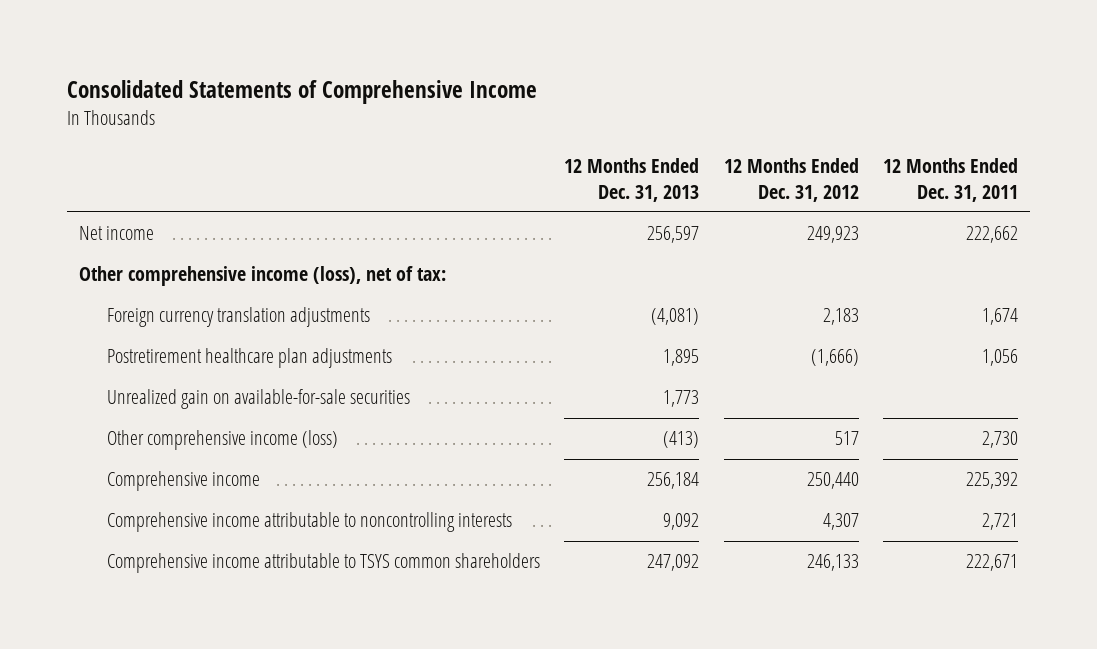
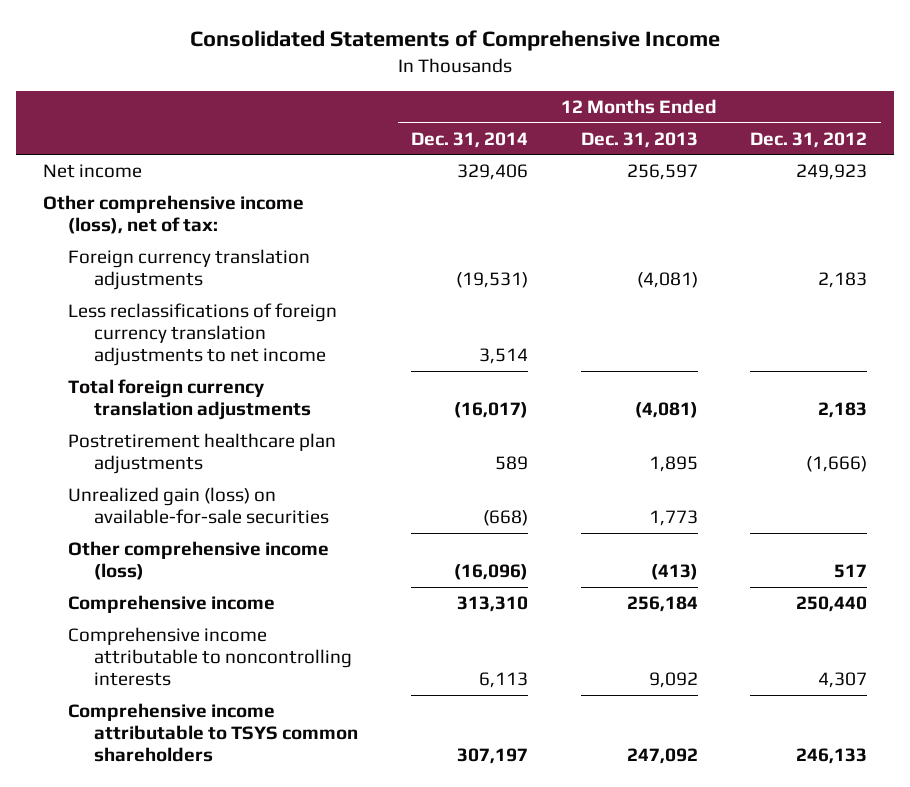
- | 12 Months Ended Dec. 31, 2013 | 12 Months Ended Dec. 31, 2012 | 12 Months Ended Dec. 31, 2011
+ | 12 Months Ended Dec. 31, 2014 | 12 Months Ended Dec. 31, 2013 | 12 Months Ended Dec. 31, 2012
+ Less reclassifications of foreign currency translation adjustments to net income | 3,514 | |
+ Total foreign currency translation adjustments | (16,017) | (4,081) | 2,183
- Unrealized gain on available-for-sale securities | 1,773 | |
+ Unrealized gain (loss) on available-for-sale securities | (668) | 1,773 |

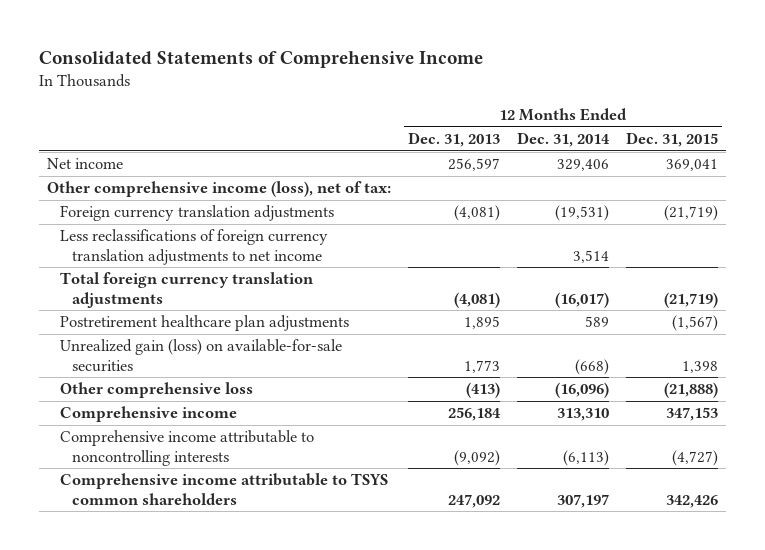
- | 12 Months Ended Dec. 31, 2014 | 12 Months Ended Dec. 31, 2013 | 12 Months Ended Dec. 31, 2012
+ | 12 Months Ended Dec. 31, 2013 | 12 Months Ended Dec. 31, 2014 | 12 Months Ended Dec. 31, 2015
- Other comprehensive income (loss) | (16,096) | (413) | 517
+ Other comprehensive loss | (413) | (16,096) | (21,888)
- Comprehensive income attributable to noncontrolling interests | 6,113 | 9,092 | 4,307
+ Comprehensive income attributable to noncontrolling interests | (9,092) | (6,113) | (4,727)

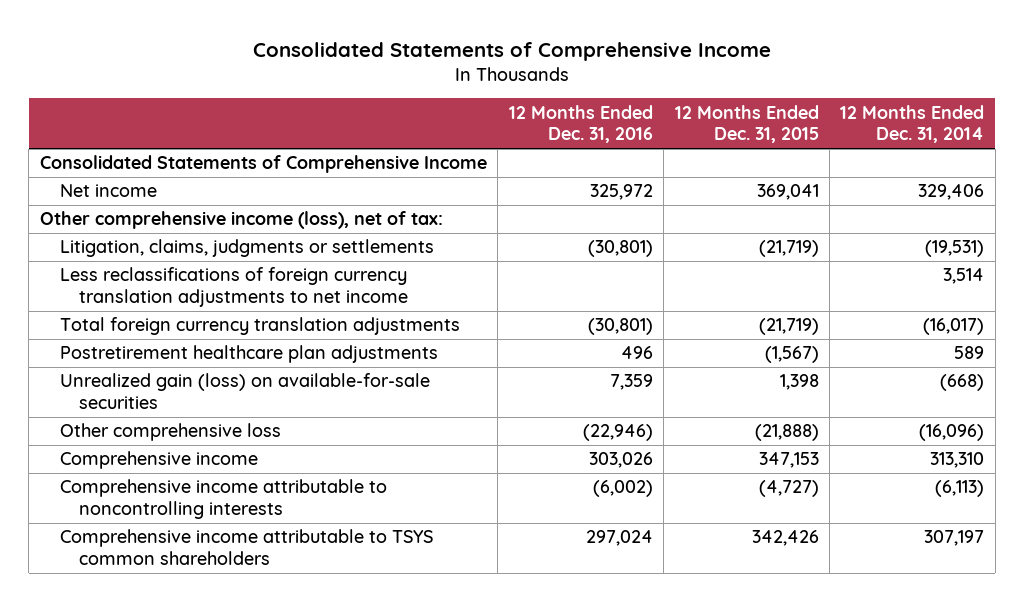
- | 12 Months Ended Dec. 31, 2013 | 12 Months Ended Dec. 31, 2014 | 12 Months Ended Dec. 31, 2015
+ | 12 Months Ended Dec. 31, 2016 | 12 Months Ended Dec. 31, 2015 | 12 Months Ended Dec. 31, 2014
+ Consolidated Statements of Comprehensive Income
- Foreign currency translation adjustments | (4,081) | (19,531) | (21,719)
+ Litigation, claims, judgments or settlements | (30,801) | (21,719) | (19,531)

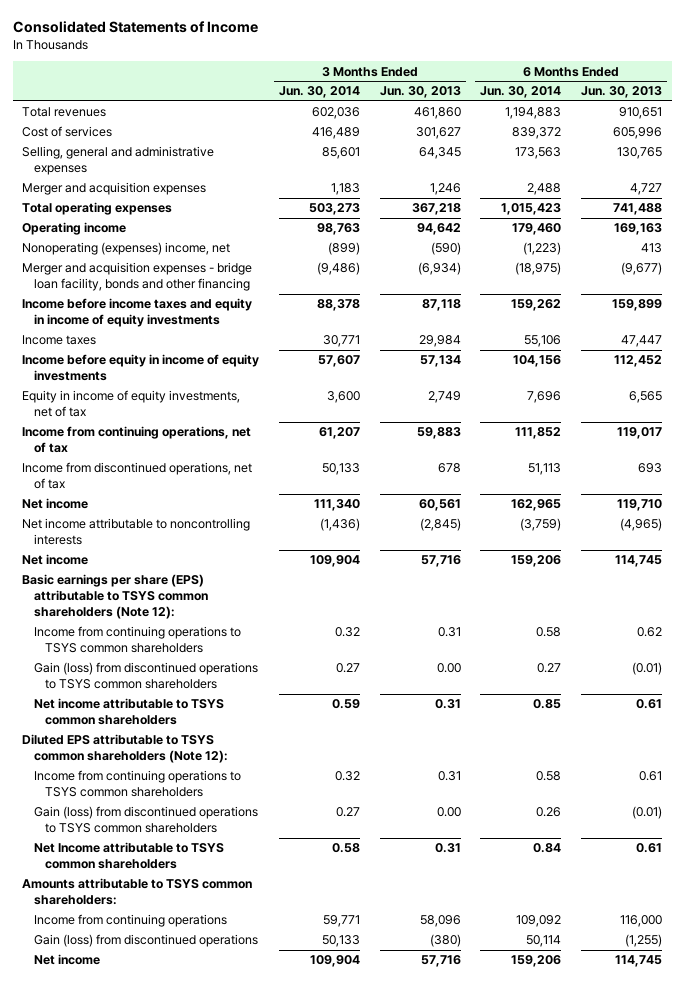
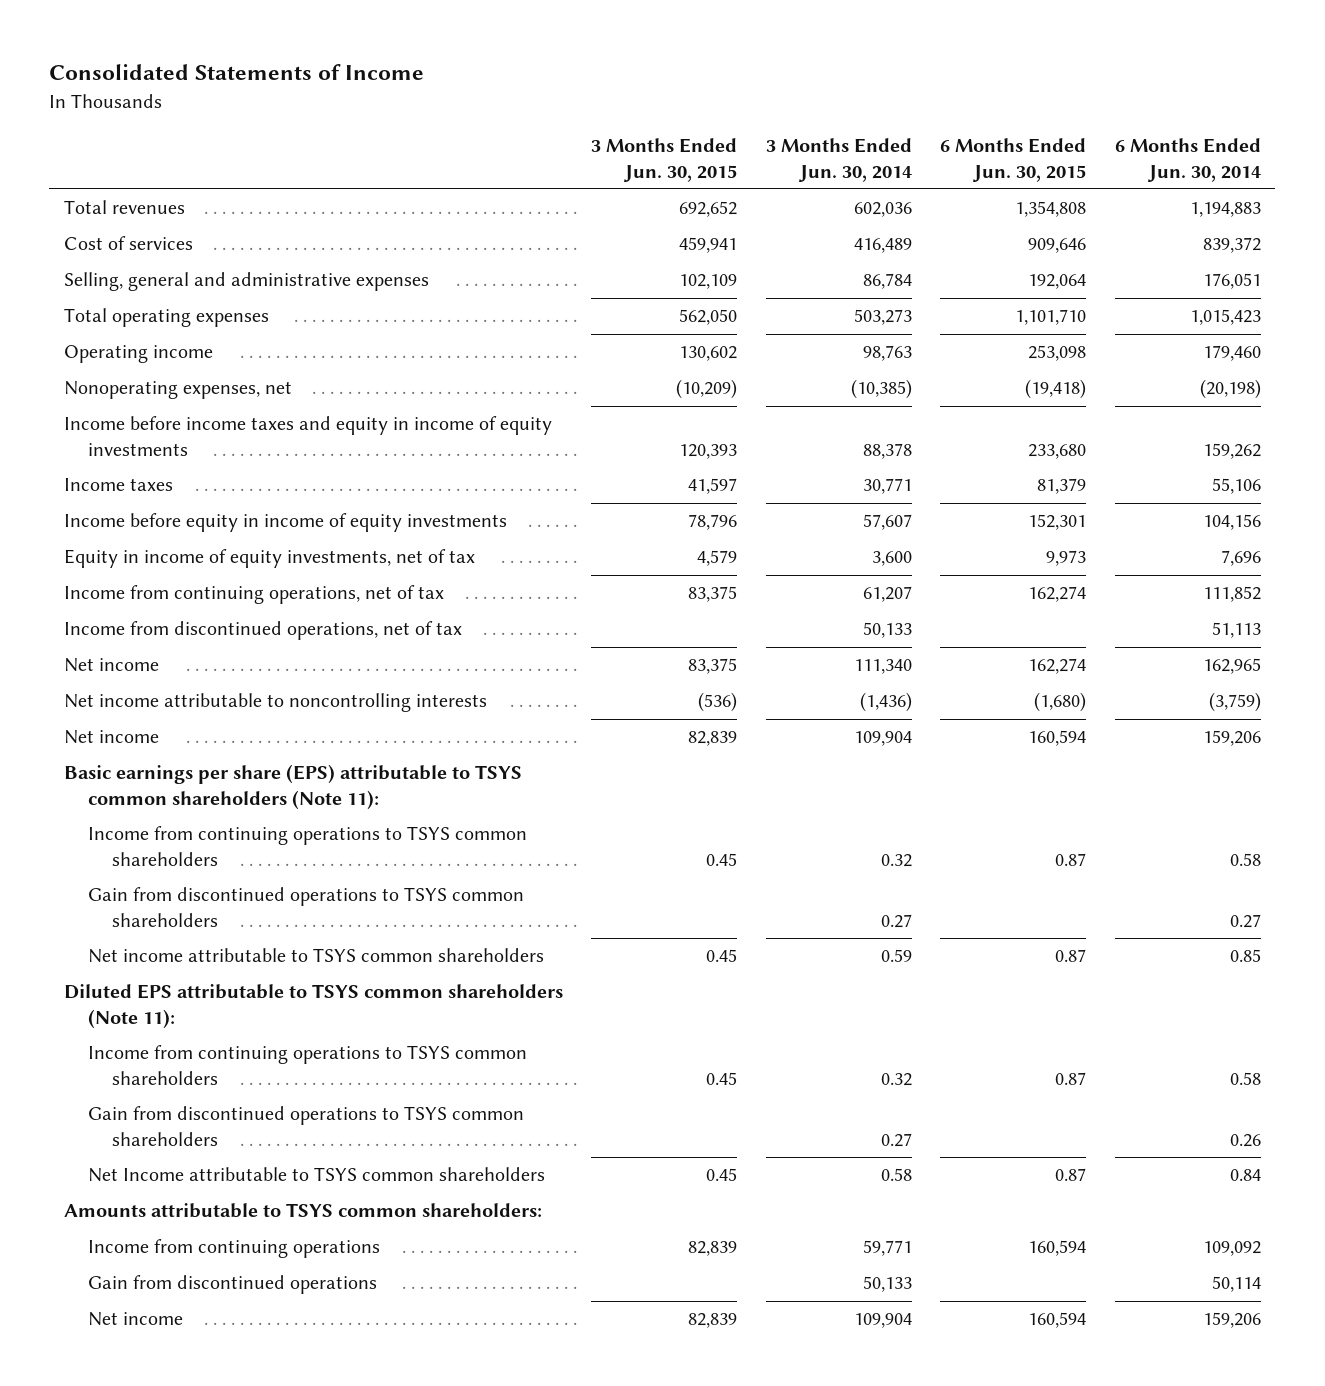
- | 3 Months Ended Jun. 30, 2014 | 3 Months Ended Jun. 30, 2013 | 6 Months Ended Jun. 30, 2014 | 6 Months Ended Jun. 30, 2013
+ | 3 Months Ended Jun. 30, 2015 | 3 Months Ended Jun. 30, 2014 | 6 Months Ended Jun. 30, 2015 | 6 Months Ended Jun. 30, 2014
- Selling, general and administrative expenses | 85,601 | 64,345 | 173,563 | 130,765
- Merger and acquisition expenses | 1,183 | 1,246 | 2,488 | 4,727
+ Selling, general and administrative expenses | 102,109 | 86,784 | 192,064 | 176,051
- Nonoperating (expenses) income, net | (899) | (590) | (1,223) | 413
- Merger and acquisition expenses - bridge loan facility, bonds and other financing | (9,486) | (6,934) | (18,975) | (9,677)
+ Nonoperating expenses, net | (10,209) | (10,385) | (19,418) | (20,198)
- Basic earnings per share (EPS) attributable to TSYS common shareholders (Note 12):
+ Basic earnings per share (EPS) attributable to TSYS common shareholders (Note 11):
- Gain (loss) from discontinued operations to TSYS common shareholders | 0.27 | 0.00 | 0.27 | (0.01)
+ Gain from discontinued operations to TSYS common shareholders | | 0.27 | | 0.27
- Diluted EPS attributable to TSYS common shareholders (Note 12):
+ Diluted EPS attributable to TSYS common shareholders (Note 11):
- Gain (loss) from discontinued operations to TSYS common shareholders | 0.27 | 0.00 | 0.26 | (0.01)
+ Gain from discontinued operations to TSYS common shareholders | | 0.27 | | 0.26
- Gain (loss) from discontinued operations | 50,133 | (380) | 50,114 | (1,255)
+ Gain from discontinued operations | | 50,133 | | 50,114

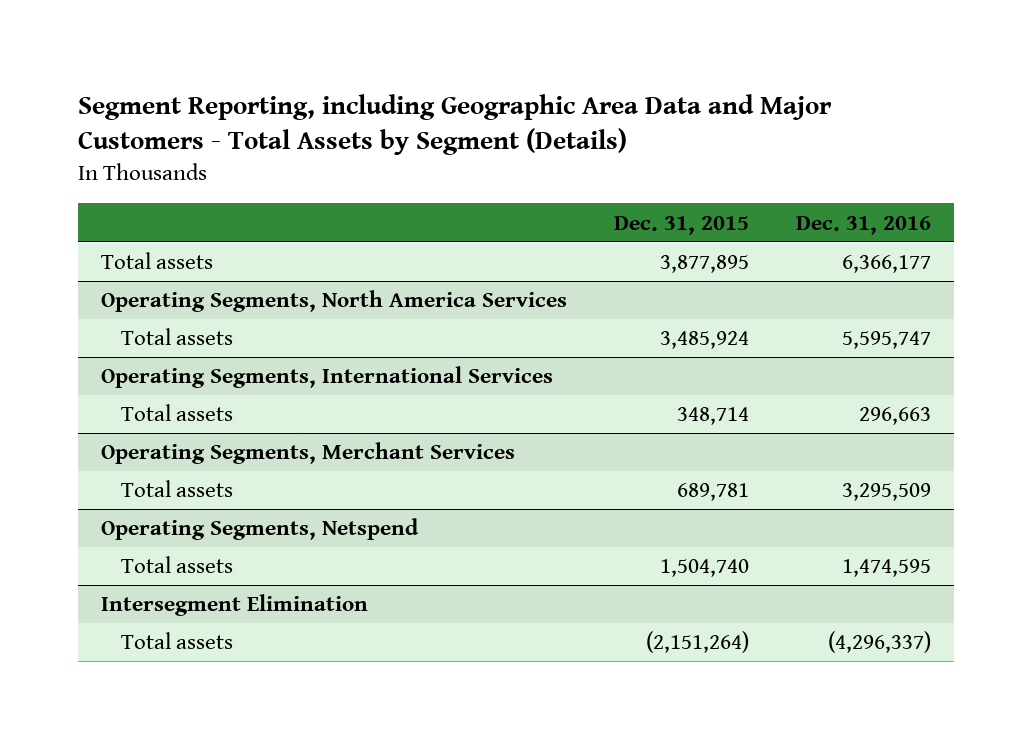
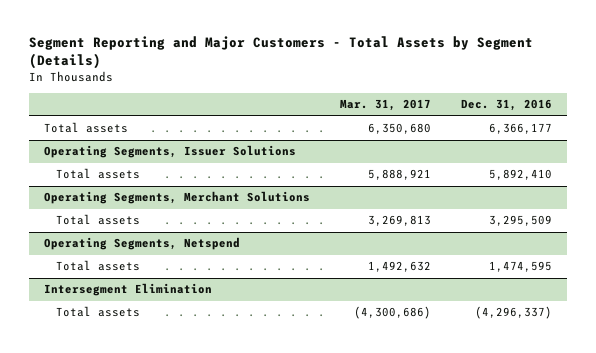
- Segment Reporting, including Geographic Area Data and Major Customers - Total Assets by Segment (Details)
+ Segment Reporting and Major Customers - Total Assets by Segment (Details)
- | Dec. 31, 2015 | Dec. 31, 2016
+ | Mar. 31, 2017 | Dec. 31, 2016
- Operating Segments, North America Services
- Total assets | 3,485,924 | 5,595,747
- Operating Segments, International Services
- Total assets | 348,714 | 296,663
- Operating Segments, Merchant Services
+ Operating Segments, Issuer Solutions
+ Total assets | 5,888,921 | 5,892,410
+ Operating Segments, Merchant Solutions

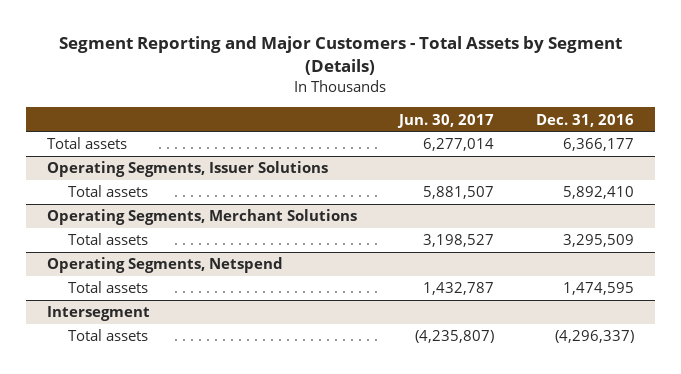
- | Mar. 31, 2017 | Dec. 31, 2016
+ | Jun. 30, 2017 | Dec. 31, 2016
- Intersegment Elimination
+ Intersegment

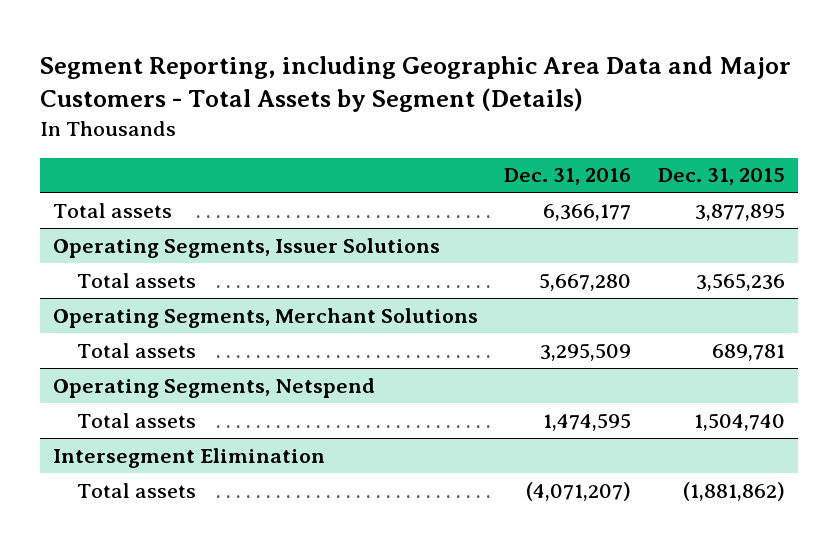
- Segment Reporting and Major Customers - Total Assets by Segment (Details)
+ Segment Reporting, including Geographic Area Data and Major Customers - Total Assets by Segment (Details)
- | Jun. 30, 2017 | Dec. 31, 2016
+ | Dec. 31, 2016 | Dec. 31, 2015
@ Operating Segments, Issuer Solutions
- Total assets | 5,881,507 | 5,892,410
+ Total assets | 5,667,280 | 3,565,236
- Intersegment
- Total assets | (4,235,807) | (4,296,337)
+ Intersegment Elimination
+ Total assets | (4,071,207) | (1,881,862)

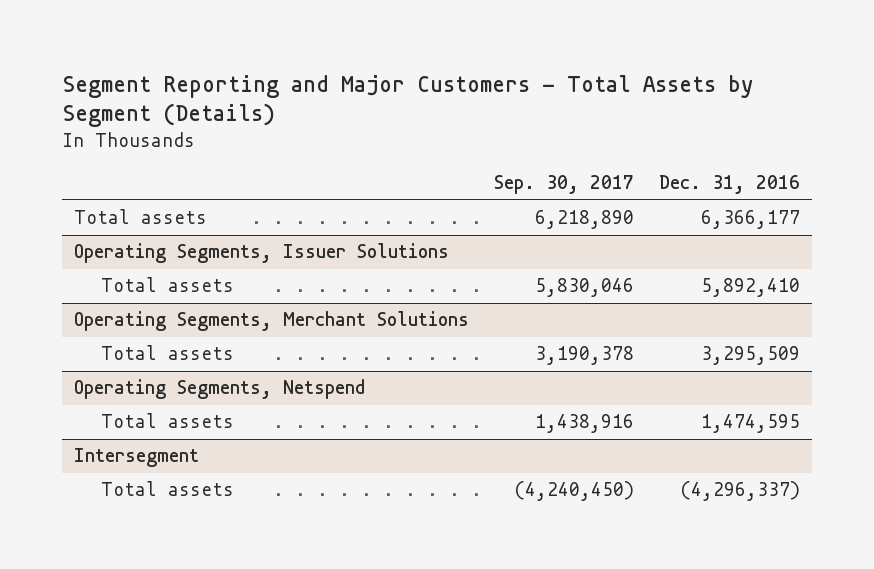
- Segment Reporting, including Geographic Area Data and Major Customers - Total Assets by Segment (Details)
+ Segment Reporting and Major Customers - Total Assets by Segment (Details)
- | Dec. 31, 2016 | Dec. 31, 2015
+ | Sep. 30, 2017 | Dec. 31, 2016
@ Operating Segments, Issuer Solutions
- Total assets | 5,667,280 | 3,565,236
+ Total assets | 5,830,046 | 5,892,410
- Intersegment Elimination
- Total assets | (4,071,207) | (1,881,862)
+ Intersegment
+ Total assets | (4,240,450) | (4,296,337)

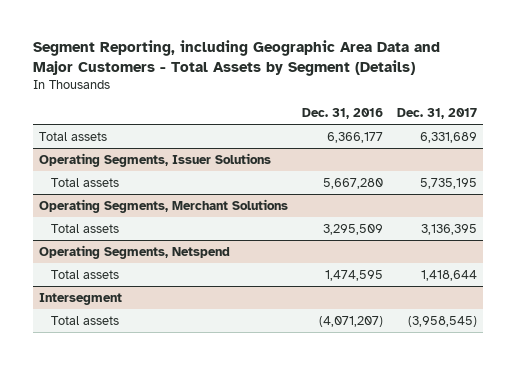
- Segment Reporting and Major Customers - Total Assets by Segment (Details)
+ Segment Reporting, including Geographic Area Data and Major Customers - Total Assets by Segment (Details)
- | Sep. 30, 2017 | Dec. 31, 2016
+ | Dec. 31, 2016 | Dec. 31, 2017
@ Operating Segments, Issuer Solutions
- Total assets | 5,830,046 | 5,892,410
+ Total assets | 5,667,280 | 5,735,195
@ Intersegment
- Total assets | (4,240,450) | (4,296,337)
+ Total assets | (4,071,207) | (3,958,545)

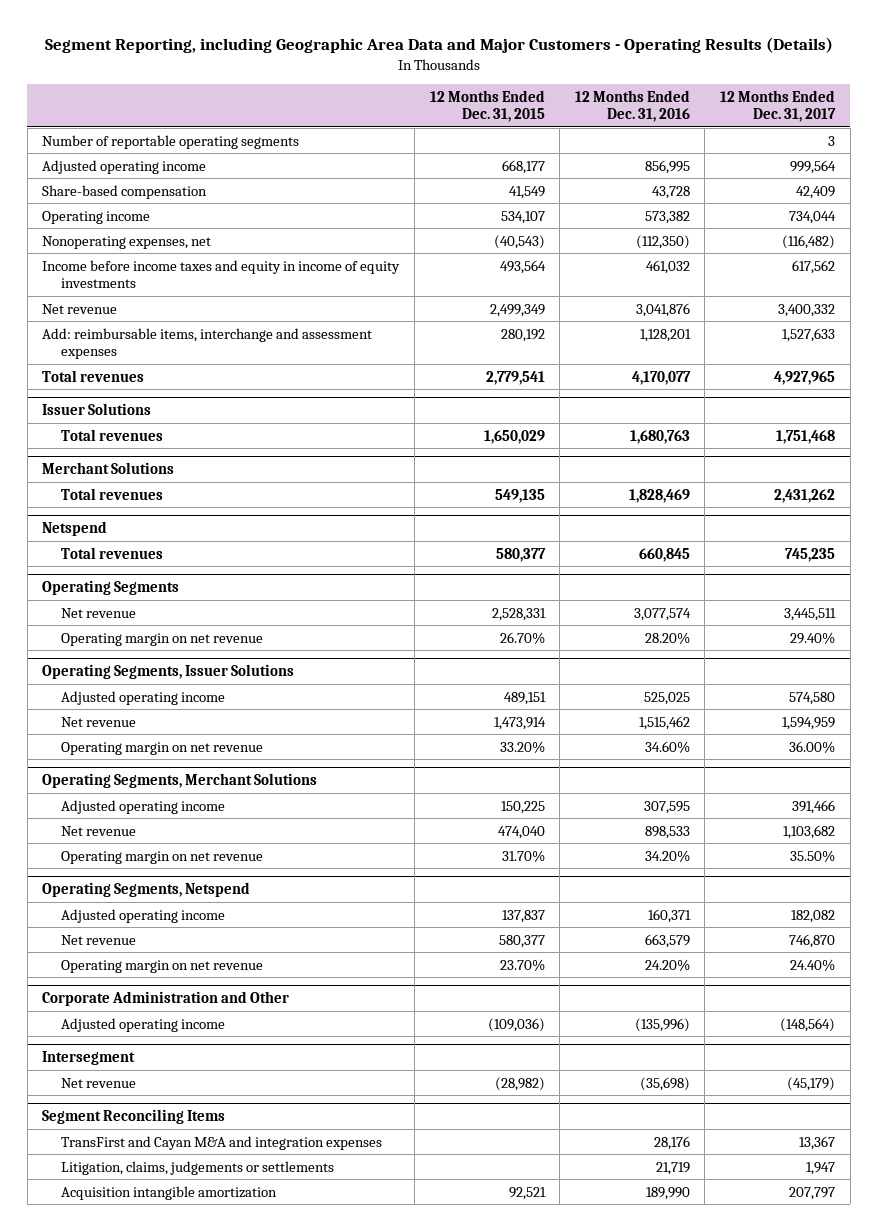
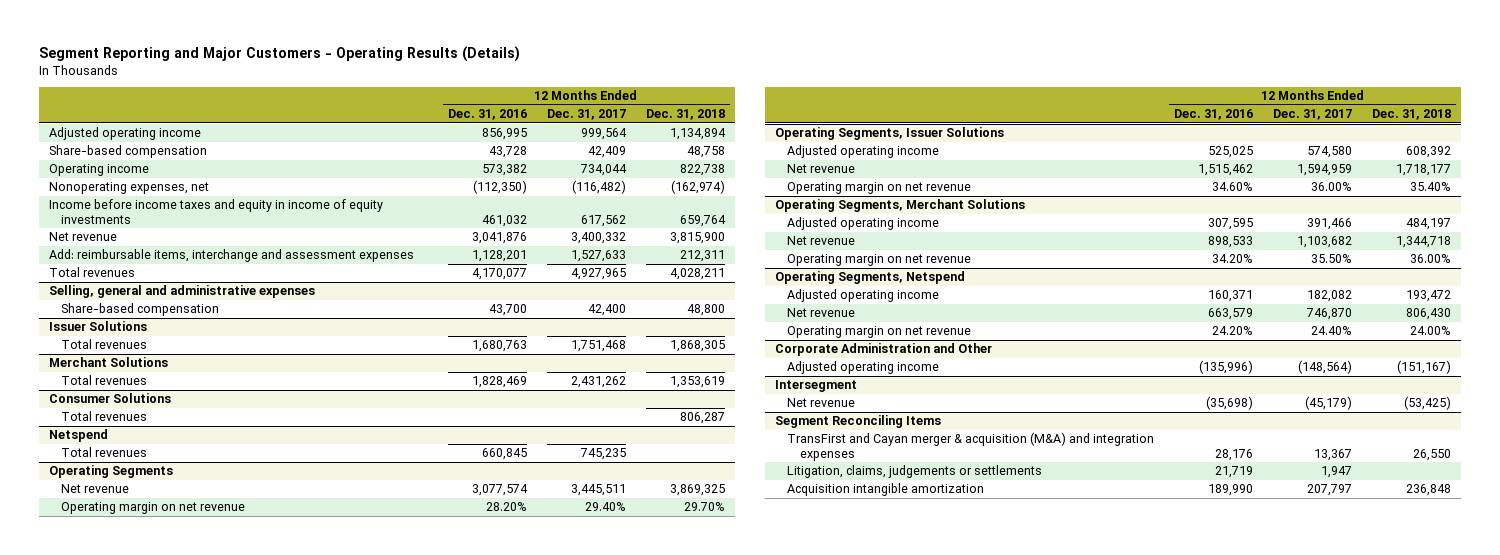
- Segment Reporting, including Geographic Area Data and Major Customers - Operating Results (Details)
+ Segment Reporting and Major Customers - Operating Results (Details)
- | 12 Months Ended Dec. 31, 2015 | 12 Months Ended Dec. 31, 2016 | 12 Months Ended Dec. 31, 2017
+ | 12 Months Ended Dec. 31, 2016 | 12 Months Ended Dec. 31, 2017 | 12 Months Ended Dec. 31, 2018
- Number of reportable operating segments | | | 3
+ Selling, general and administrative expenses
+ Share-based compensation | 43,700 | 42,400 | 48,800
+ Consumer Solutions
+ Total revenues | | | 806,287
@ Segment Reconciling Items
- TransFirst and Cayan M&A and integration expenses | | 28,176 | 13,367
+ TransFirst and Cayan merger & acquisition (M&A) and integration expenses | 28,176 | 13,367 | 26,550

